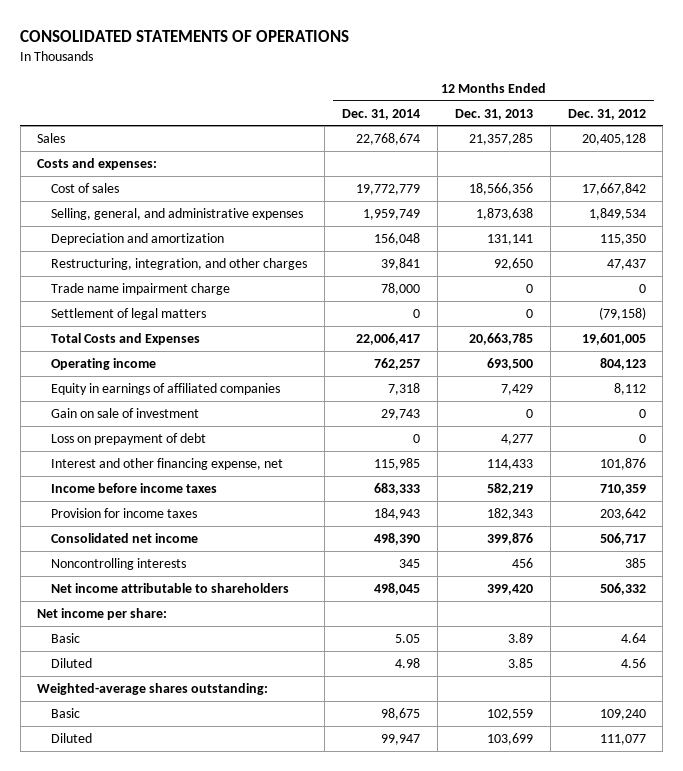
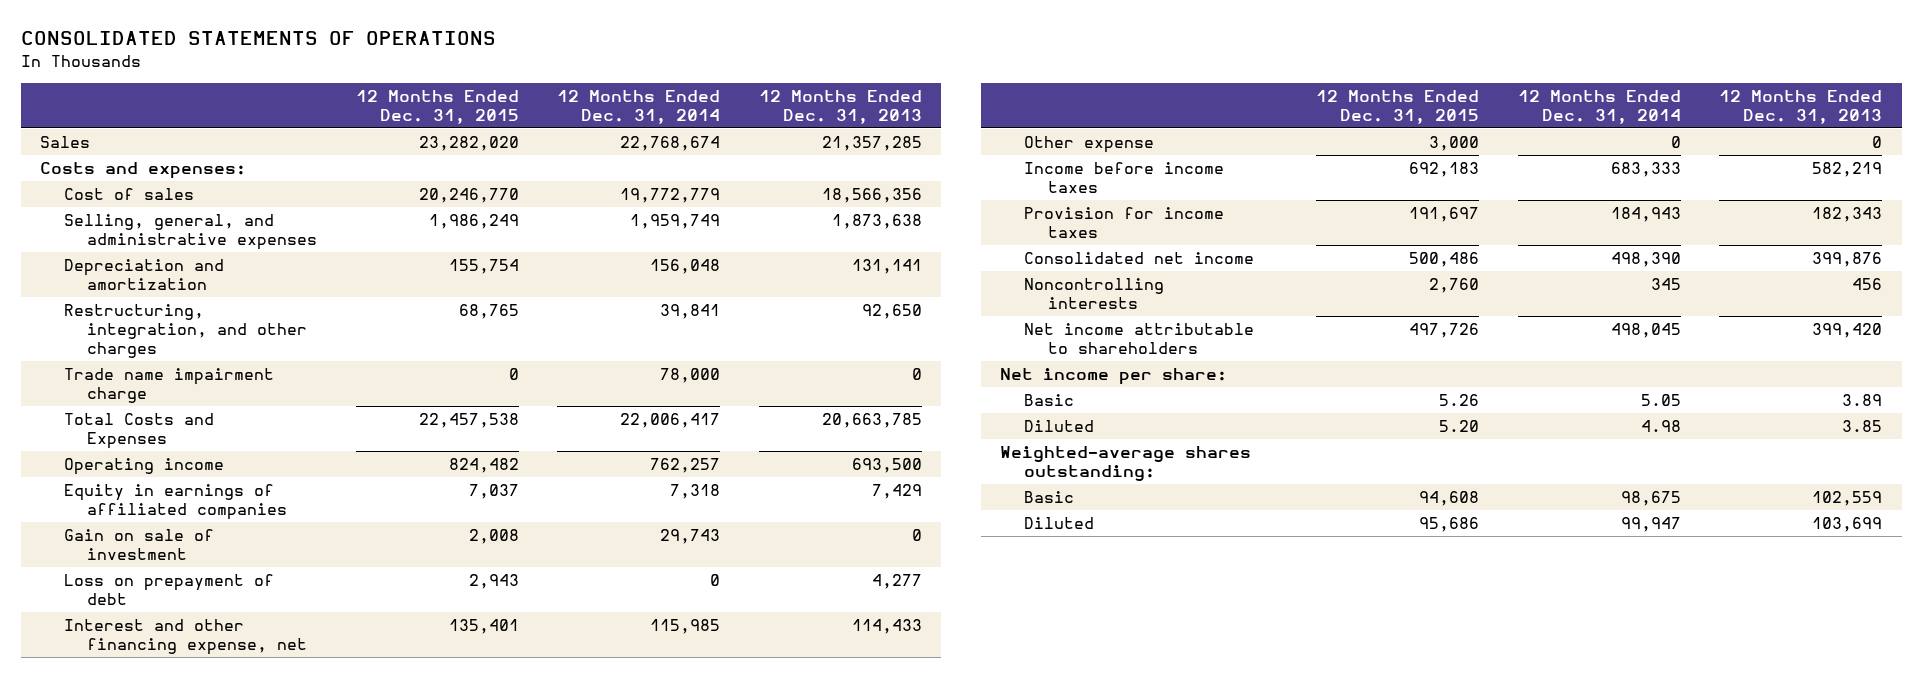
- | 12 Months Ended Dec. 31, 2014 | 12 Months Ended Dec. 31, 2013 | 12 Months Ended Dec. 31, 2012
+ | 12 Months Ended Dec. 31, 2015 | 12 Months Ended Dec. 31, 2014 | 12 Months Ended Dec. 31, 2013
- Settlement of legal matters | 0 | 0 | (79,158)
+ Other expense | 3,000 | 0 | 0

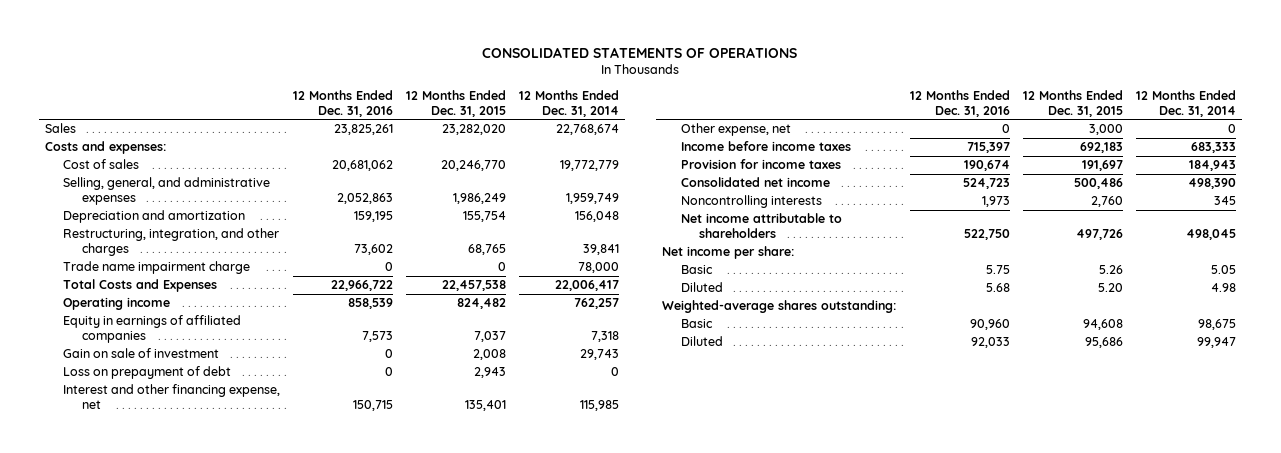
- | 12 Months Ended Dec. 31, 2015 | 12 Months Ended Dec. 31, 2014 | 12 Months Ended Dec. 31, 2013
+ | 12 Months Ended Dec. 31, 2016 | 12 Months Ended Dec. 31, 2015 | 12 Months Ended Dec. 31, 2014
- Other expense | 3,000 | 0 | 0
+ Other expense, net | 0 | 3,000 | 0

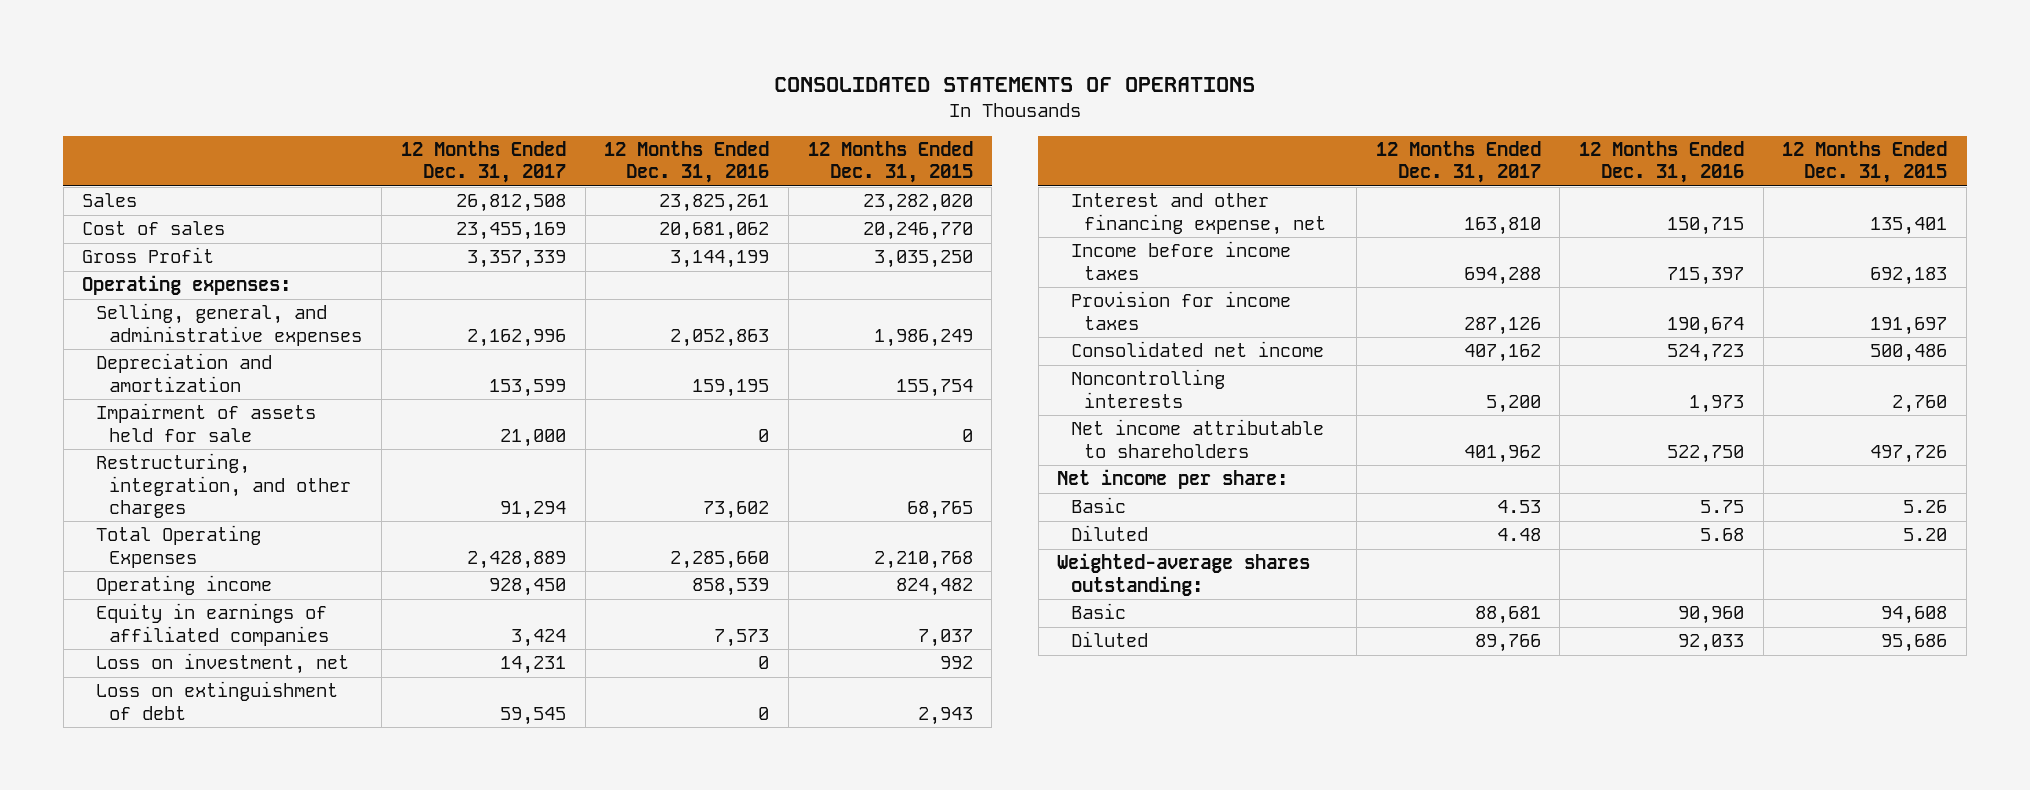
- | 12 Months Ended Dec. 31, 2016 | 12 Months Ended Dec. 31, 2015 | 12 Months Ended Dec. 31, 2014
+ | 12 Months Ended Dec. 31, 2017 | 12 Months Ended Dec. 31, 2016 | 12 Months Ended Dec. 31, 2015
- Costs and expenses:
+ Gross Profit | 3,357,339 | 3,144,199 | 3,035,250
+ Operating expenses:
+ Impairment of assets held for sale | 21,000 | 0 | 0
- Trade name impairment charge | 0 | 0 | 78,000
- Total Costs and Expenses | 22,966,722 | 22,457,538 | 22,006,417
+ Total Operating Expenses | 2,428,889 | 2,285,660 | 2,210,768
- Gain on sale of investment | 0 | 2,008 | 29,743
- Loss on prepayment of debt | 0 | 2,943 | 0
+ Loss on investment, net | 14,231 | 0 | 992
+ Loss on extinguishment of debt | 59,545 | 0 | 2,943
- Other expense, net | 0 | 3,000 | 0

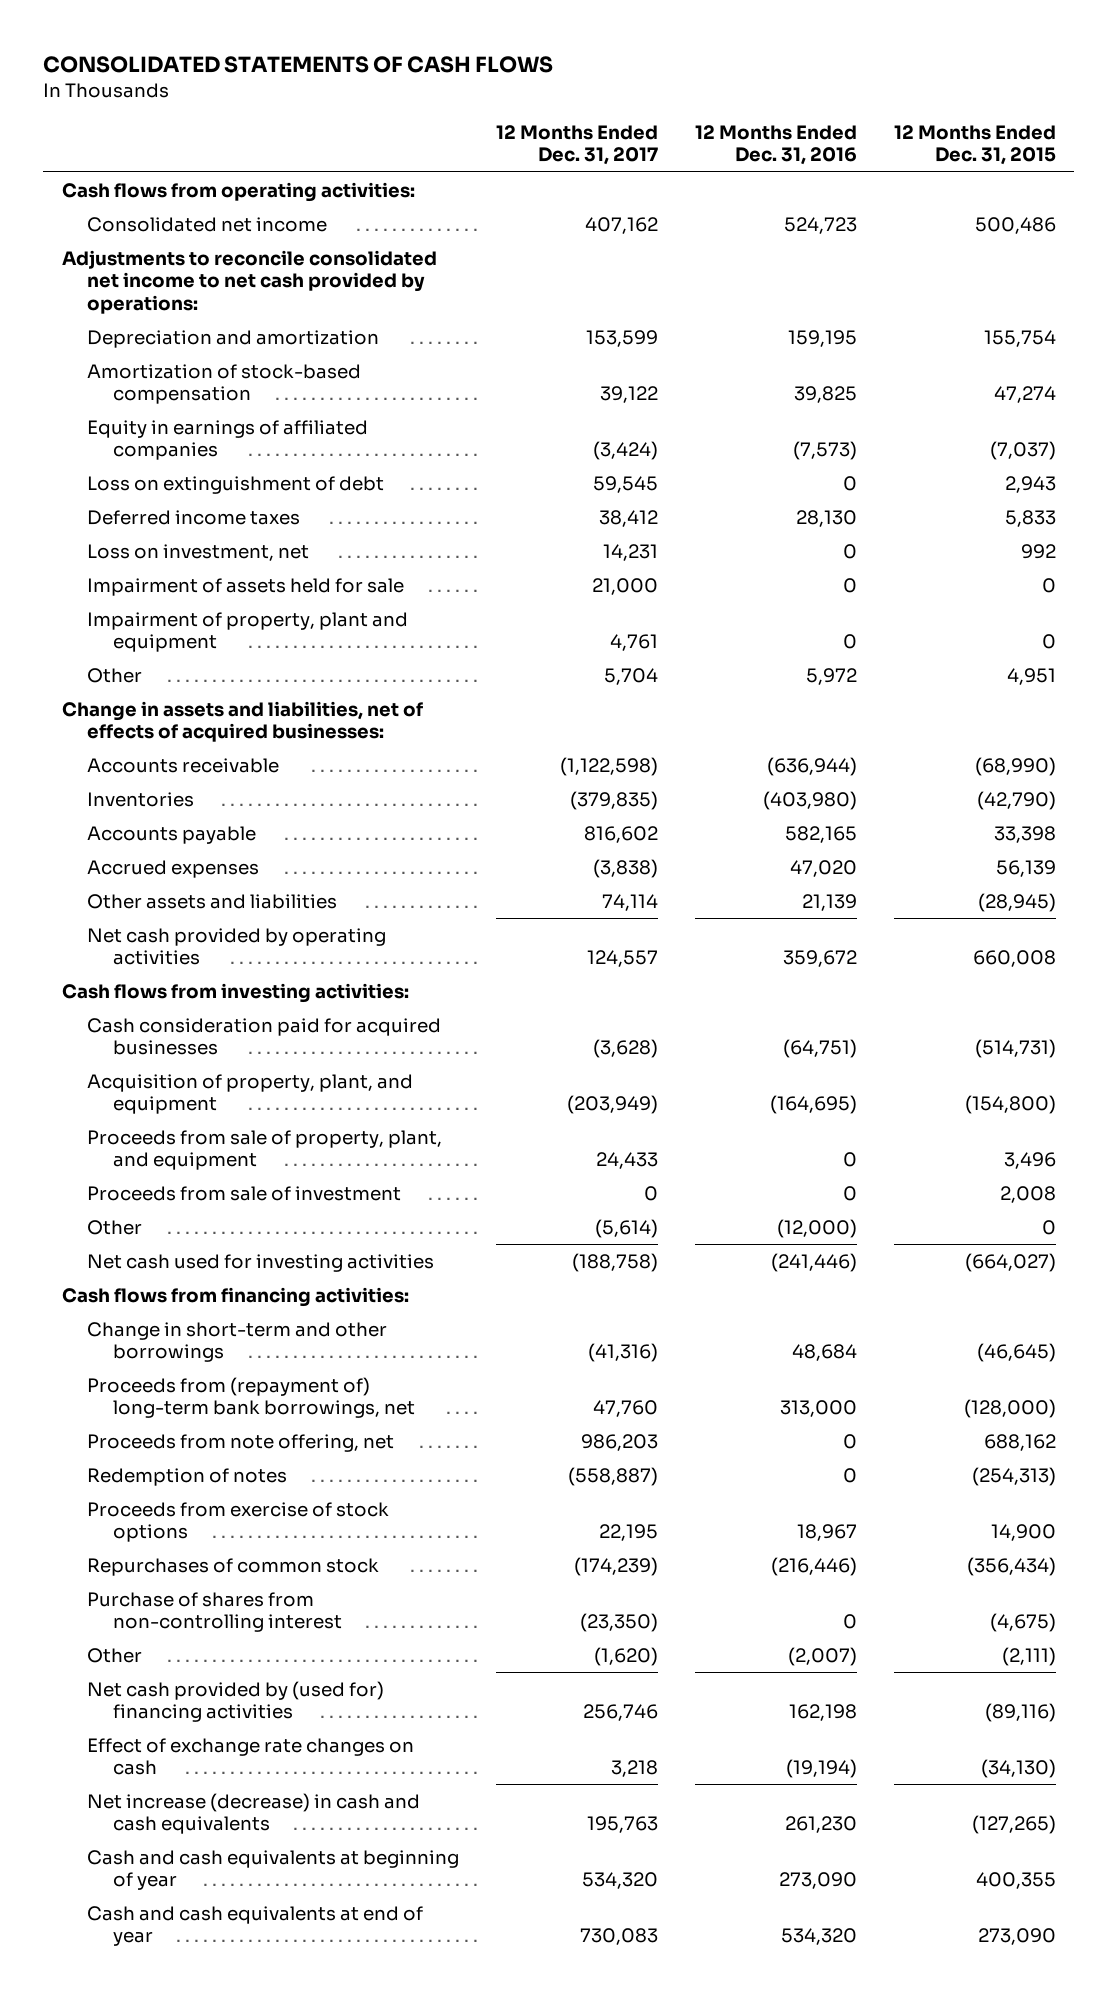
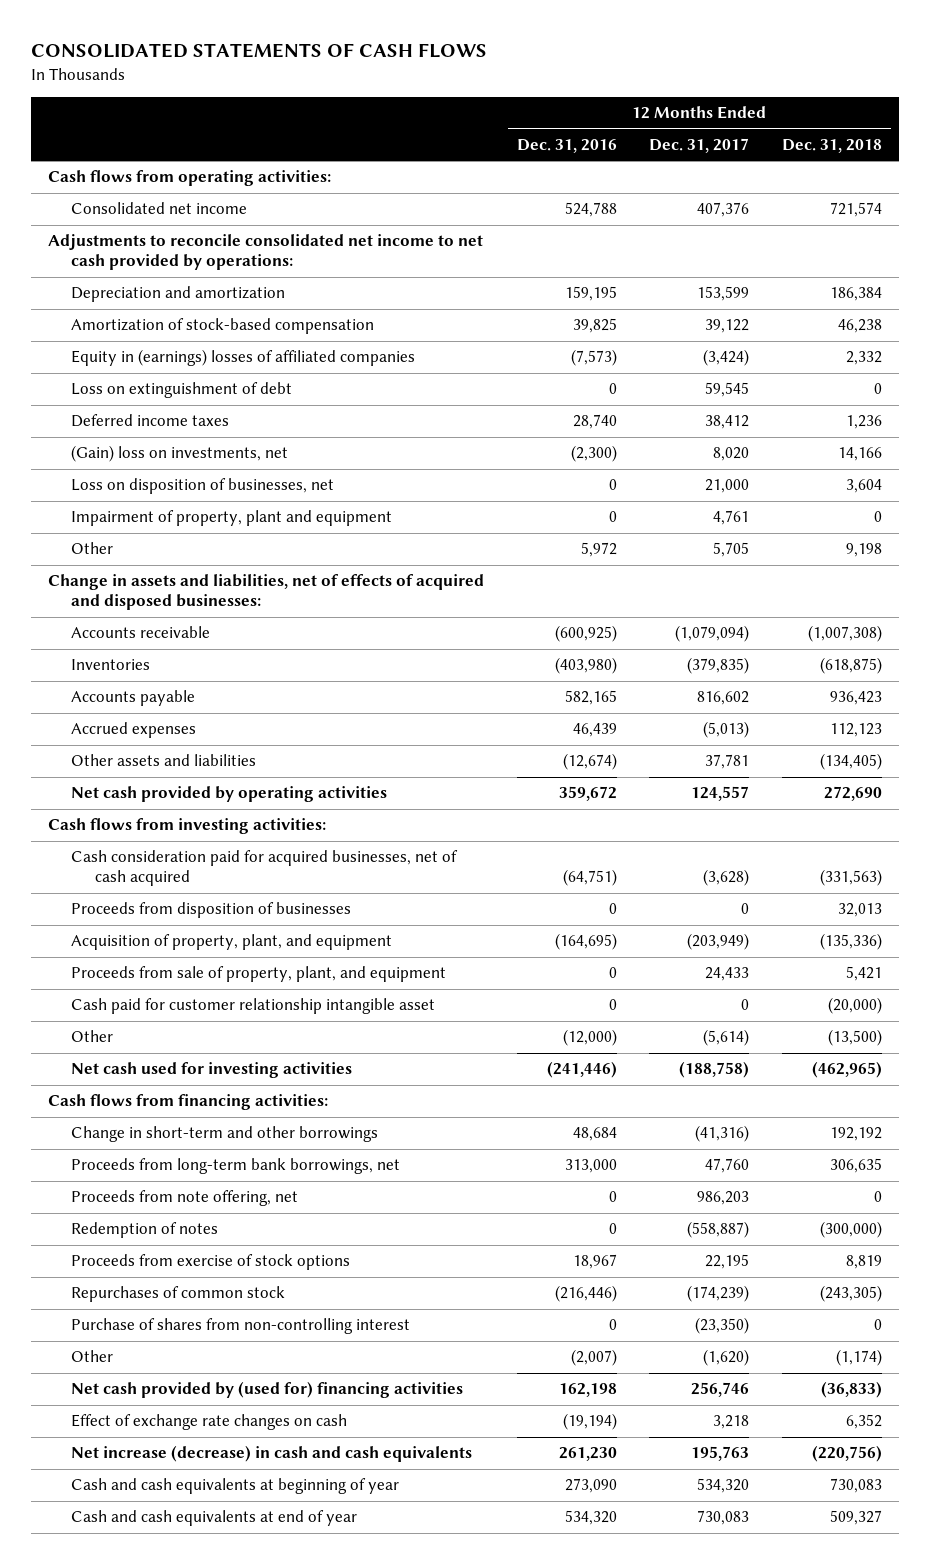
- | 12 Months Ended Dec. 31, 2017 | 12 Months Ended Dec. 31, 2016 | 12 Months Ended Dec. 31, 2015
+ | 12 Months Ended Dec. 31, 2016 | 12 Months Ended Dec. 31, 2017 | 12 Months Ended Dec. 31, 2018
- Consolidated net income | 407,162 | 524,723 | 500,486
+ Consolidated net income | 524,788 | 407,376 | 721,574
- Equity in earnings of affiliated companies | (3,424) | (7,573) | (7,037)
+ Equity in (earnings) losses of affiliated companies | (7,573) | (3,424) | 2,332
- Deferred income taxes | 38,412 | 28,130 | 5,833
- Loss on investment, net | 14,231 | 0 | 992
- Impairment of assets held for sale | 21,000 | 0 | 0
+ Deferred income taxes | 28,740 | 38,412 | 1,236
+ (Gain) loss on investments, net | (2,300) | 8,020 | 14,166
+ Loss on disposition of businesses, net | 0 | 21,000 | 3,604
- Other | 5,704 | 5,972 | 4,951
- Change in assets and liabilities, net of effects of acquired businesses:
- Accounts receivable | (1,122,598) | (636,944) | (68,990)
+ Other | 5,972 | 5,705 | 9,198
+ Change in assets and liabilities, net of effects of acquired and disposed businesses:
+ Accounts receivable | (600,925) | (1,079,094) | (1,007,308)
- Accrued expenses | (3,838) | 47,020 | 56,139
- Other assets and liabilities | 74,114 | 21,139 | (28,945)
+ Accrued expenses | 46,439 | (5,013) | 112,123
+ Other assets and liabilities | (12,674) | 37,781 | (134,405)
- Cash consideration paid for acquired businesses | (3,628) | (64,751) | (514,731)
+ Cash consideration paid for acquired businesses, net of cash acquired | (64,751) | (3,628) | (331,563)
+ Proceeds from disposition of businesses | 0 | 0 | 32,013
- Proceeds from sale of investment | 0 | 0 | 2,008
+ Cash paid for customer relationship intangible asset | 0 | 0 | (20,000)
- Proceeds from (repayment of) long-term bank borrowings, net | 47,760 | 313,000 | (128,000)
+ Proceeds from long-term bank borrowings, net | 313,000 | 47,760 | 306,635

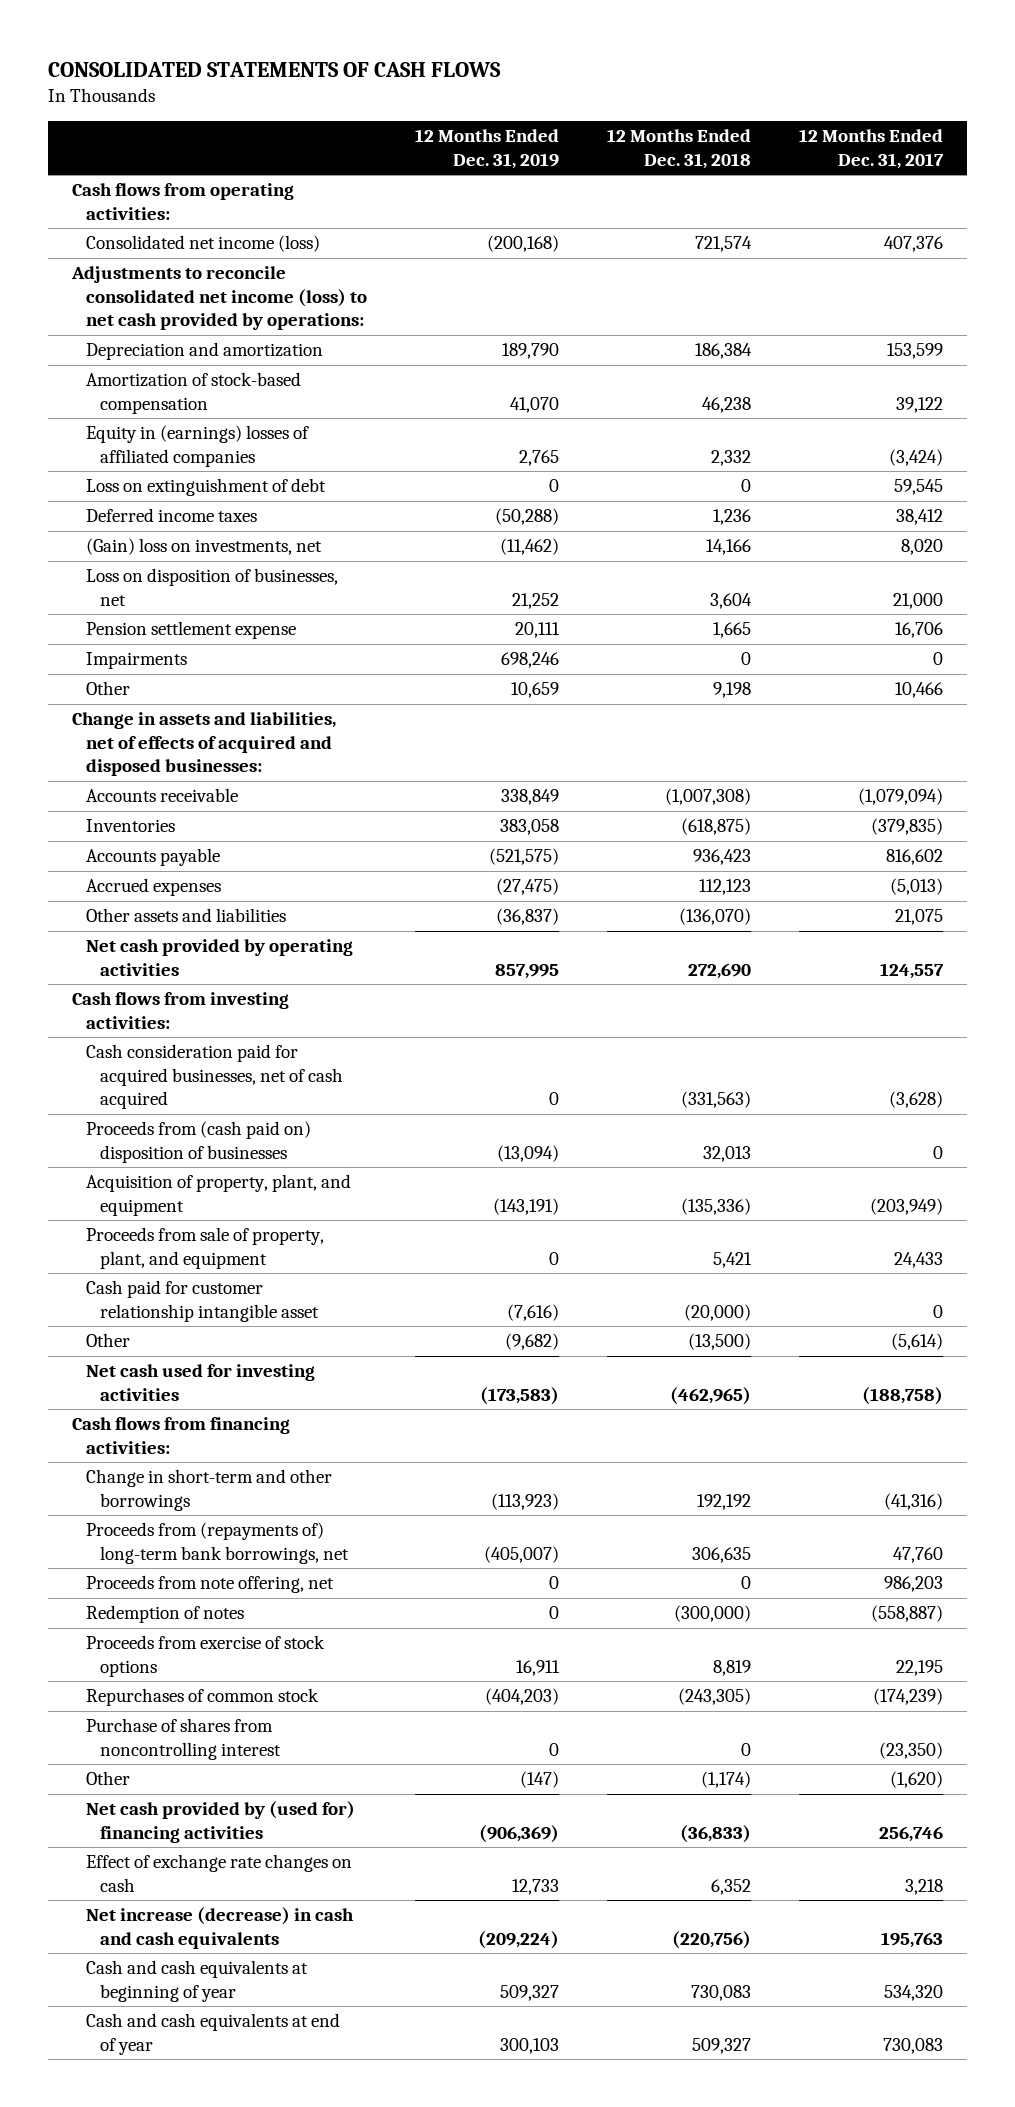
- | 12 Months Ended Dec. 31, 2016 | 12 Months Ended Dec. 31, 2017 | 12 Months Ended Dec. 31, 2018
+ | 12 Months Ended Dec. 31, 2019 | 12 Months Ended Dec. 31, 2018 | 12 Months Ended Dec. 31, 2017
- Consolidated net income | 524,788 | 407,376 | 721,574
- Adjustments to reconcile consolidated net income to net cash provided by operations:
+ Consolidated net income (loss) | (200,168) | 721,574 | 407,376
+ Adjustments to reconcile consolidated net income (loss) to net cash provided by operations:
- Impairment of property, plant and equipment | 0 | 4,761 | 0
- Other | 5,972 | 5,705 | 9,198
+ Pension settlement expense | 20,111 | 1,665 | 16,706
+ Impairments | 698,246 | 0 | 0
+ Other | 10,659 | 9,198 | 10,466
- Other assets and liabilities | (12,674) | 37,781 | (134,405)
+ Other assets and liabilities | (36,837) | (136,070) | 21,075
- Proceeds from disposition of businesses | 0 | 0 | 32,013
+ Proceeds from (cash paid on) disposition of businesses | (13,094) | 32,013 | 0
- Proceeds from long-term bank borrowings, net | 313,000 | 47,760 | 306,635
+ Proceeds from (repayments of) long-term bank borrowings, net | (405,007) | 306,635 | 47,760
- Purchase of shares from non-controlling interest | 0 | (23,350) | 0
+ Purchase of shares from noncontrolling interest | 0 | 0 | (23,350)

